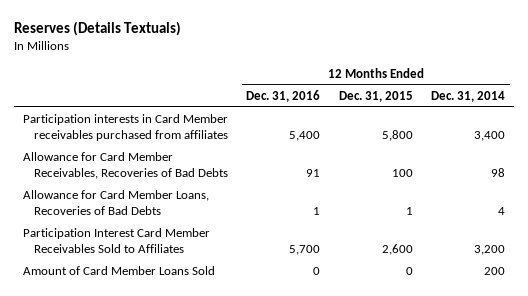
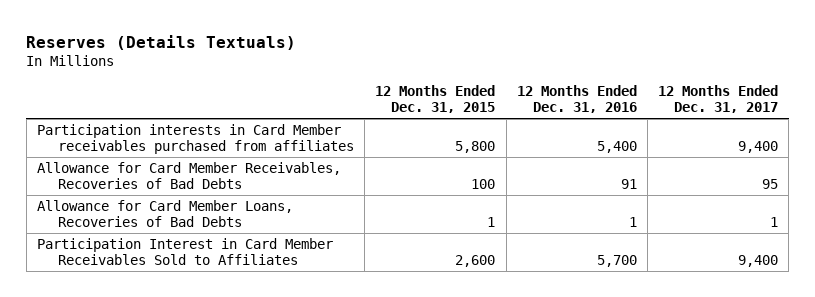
- | 12 Months Ended Dec. 31, 2016 | 12 Months Ended Dec. 31, 2015 | 12 Months Ended Dec. 31, 2014
+ | 12 Months Ended Dec. 31, 2015 | 12 Months Ended Dec. 31, 2016 | 12 Months Ended Dec. 31, 2017
- Participation Interest Card Member Receivables Sold to Affiliates | 5,700 | 2,600 | 3,200
- Amount of Card Member Loans Sold | 0 | 0 | 200
+ Participation Interest in Card Member Receivables Sold to Affiliates | 2,600 | 5,700 | 9,400

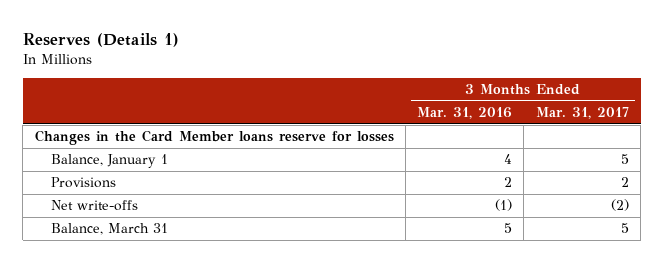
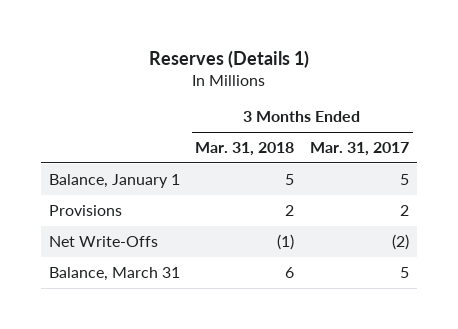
- | 3 Months Ended Mar. 31, 2016 | 3 Months Ended Mar. 31, 2017
+ | 3 Months Ended Mar. 31, 2018 | 3 Months Ended Mar. 31, 2017
- Changes in the Card Member loans reserve for losses
- Net write-offs | (1) | (2)
+ Net Write-Offs | (1) | (2)

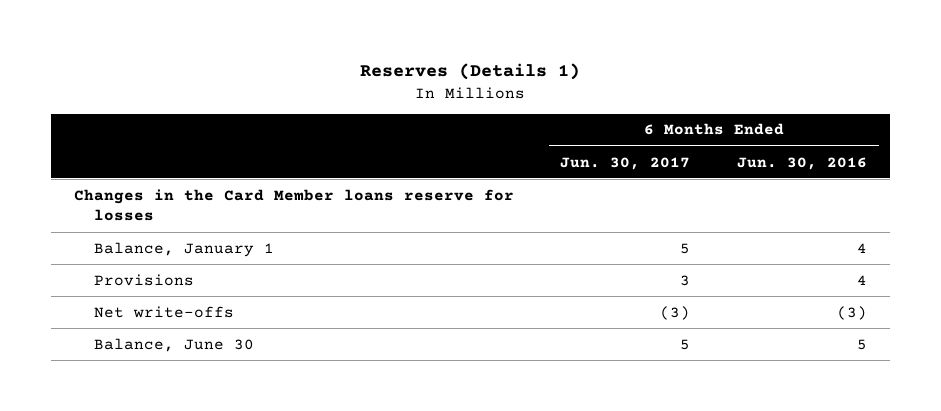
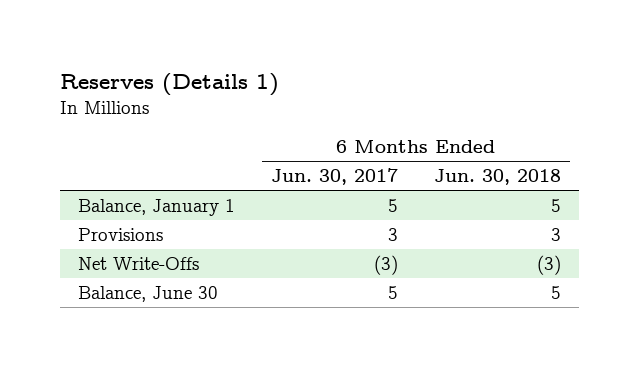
- | 6 Months Ended Jun. 30, 2017 | 6 Months Ended Jun. 30, 2016
+ | 6 Months Ended Jun. 30, 2017 | 6 Months Ended Jun. 30, 2018
- Changes in the Card Member loans reserve for losses
- Net write-offs | (3) | (3)
+ Net Write-Offs | (3) | (3)

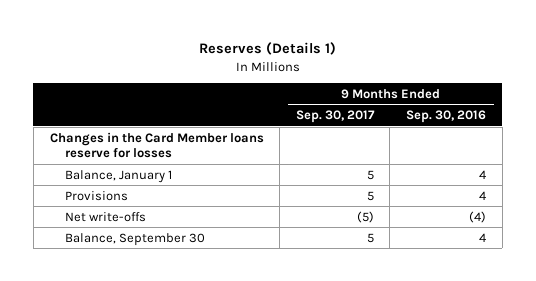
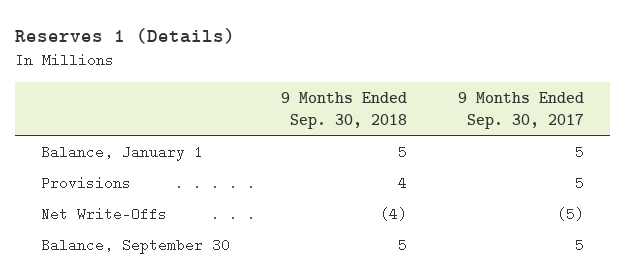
- Reserves (Details 1)
+ Reserves 1 (Details)
- | 9 Months Ended Sep. 30, 2017 | 9 Months Ended Sep. 30, 2016
+ | 9 Months Ended Sep. 30, 2018 | 9 Months Ended Sep. 30, 2017
- Changes in the Card Member loans reserve for losses
- Net write-offs | (5) | (4)
+ Net Write-Offs | (4) | (5)

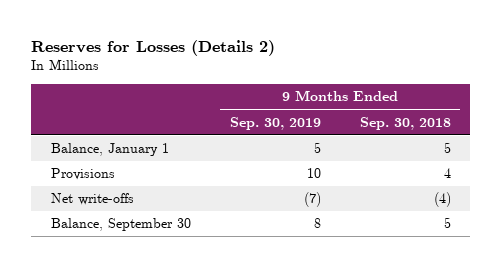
- Reserves 1 (Details)
+ Reserves for Losses (Details 2)
- | 9 Months Ended Sep. 30, 2018 | 9 Months Ended Sep. 30, 2017
+ | 9 Months Ended Sep. 30, 2019 | 9 Months Ended Sep. 30, 2018
- Net Write-Offs | (4) | (5)
+ Net write-offs | (7) | (4)

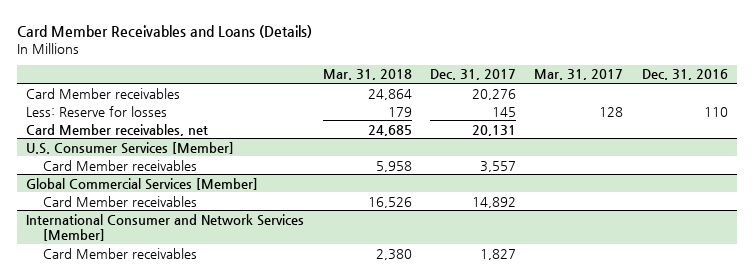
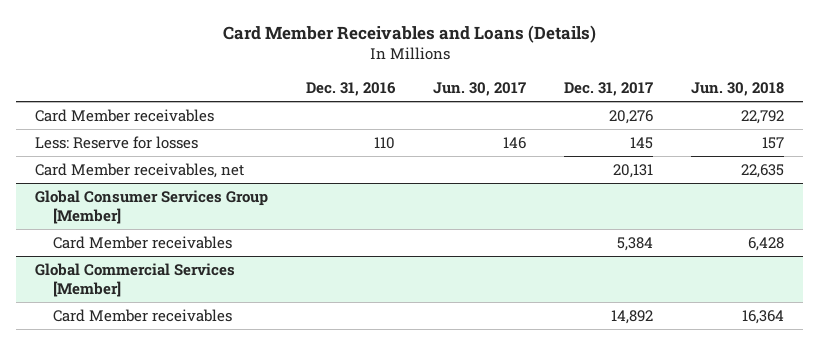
- | Mar. 31, 2018 | Dec. 31, 2017 | Mar. 31, 2017 | Dec. 31, 2016
+ | Dec. 31, 2016 | Jun. 30, 2017 | Dec. 31, 2017 | Jun. 30, 2018
- U.S. Consumer Services [Member]
- Card Member receivables | 5,958 | 3,557 | |
+ Global Consumer Services Group [Member]
+ Card Member receivables | | | 5,384 | 6,428
- International Consumer and Network Services [Member]
- Card Member receivables | 2,380 | 1,827 | |

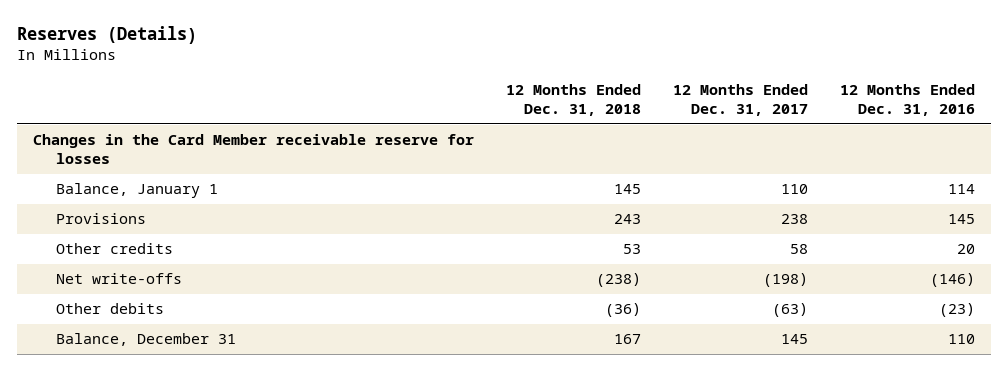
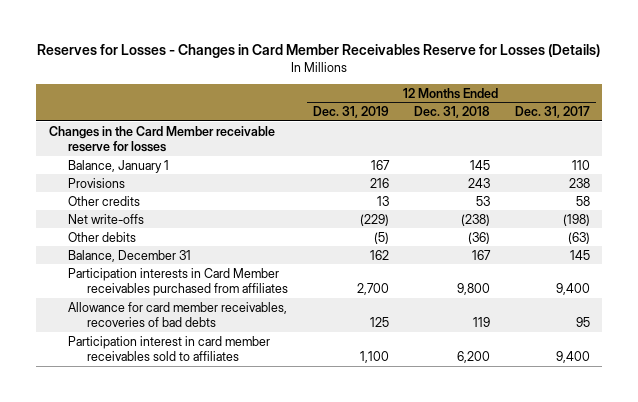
- Reserves (Details)
+ Reserves for Losses - Changes in Card Member Receivables Reserve for Losses (Details)
- | 12 Months Ended Dec. 31, 2018 | 12 Months Ended Dec. 31, 2017 | 12 Months Ended Dec. 31, 2016
+ | 12 Months Ended Dec. 31, 2019 | 12 Months Ended Dec. 31, 2018 | 12 Months Ended Dec. 31, 2017
+ Participation interests in Card Member receivables purchased from affiliates | 2,700 | 9,800 | 9,400
+ Allowance for card member receivables, recoveries of bad debts | 125 | 119 | 95
+ Participation interest in card member receivables sold to affiliates | 1,100 | 6,200 | 9,400

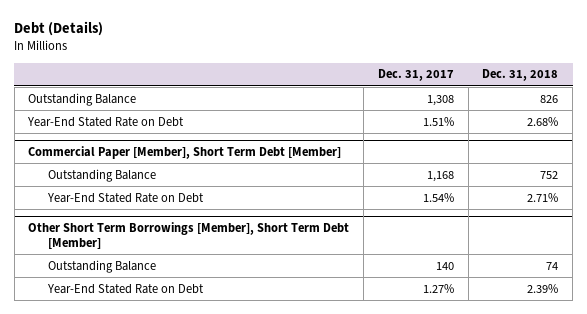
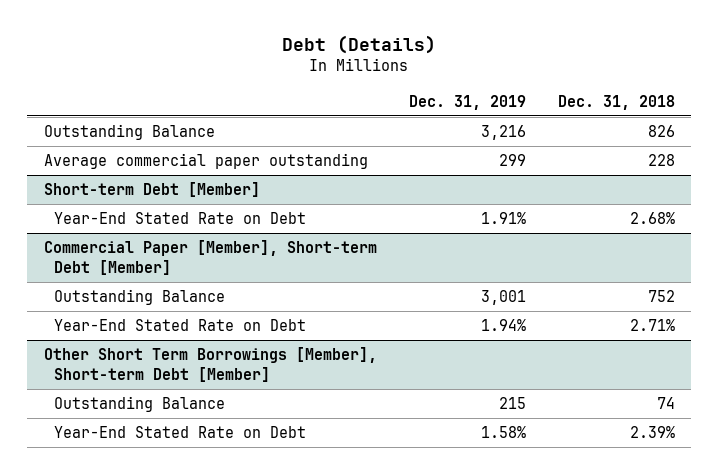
- | Dec. 31, 2017 | Dec. 31, 2018
+ | Dec. 31, 2019 | Dec. 31, 2018
+ Average commercial paper outstanding | 299 | 228
+ Short-term Debt [Member]
- Commercial Paper [Member], Short Term Debt [Member]
+ Commercial Paper [Member], Short-term Debt [Member]
- Other Short Term Borrowings [Member], Short Term Debt [Member]
+ Other Short Term Borrowings [Member], Short-term Debt [Member]

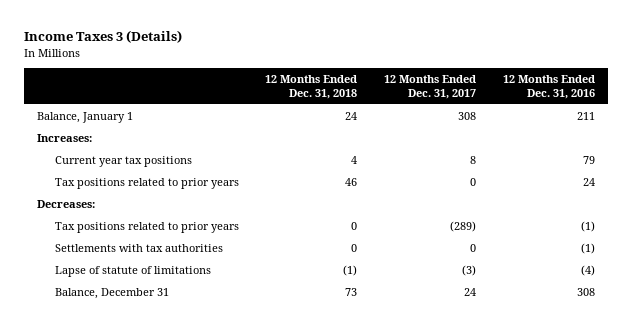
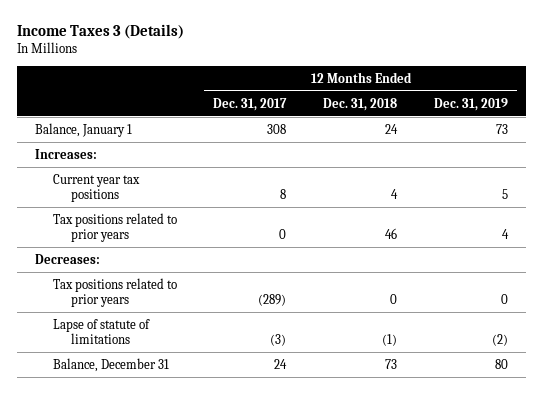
- | 12 Months Ended Dec. 31, 2018 | 12 Months Ended Dec. 31, 2017 | 12 Months Ended Dec. 31, 2016
+ | 12 Months Ended Dec. 31, 2017 | 12 Months Ended Dec. 31, 2018 | 12 Months Ended Dec. 31, 2019
- Settlements with tax authorities | 0 | 0 | (1)

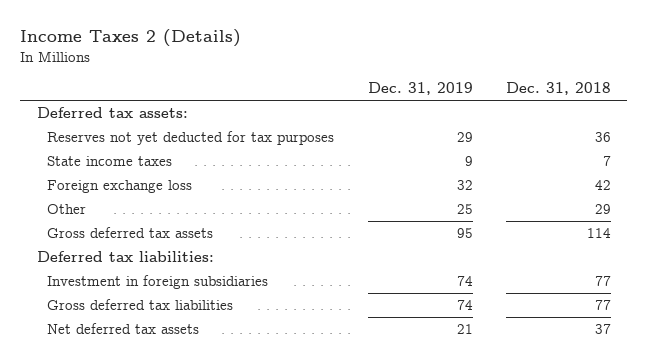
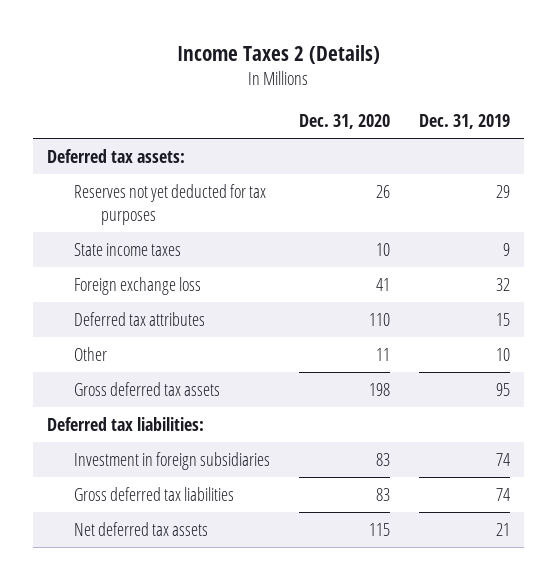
- | Dec. 31, 2019 | Dec. 31, 2018
+ | Dec. 31, 2020 | Dec. 31, 2019
- Other | 25 | 29
+ Deferred tax attributes | 110 | 15
+ Other | 11 | 10

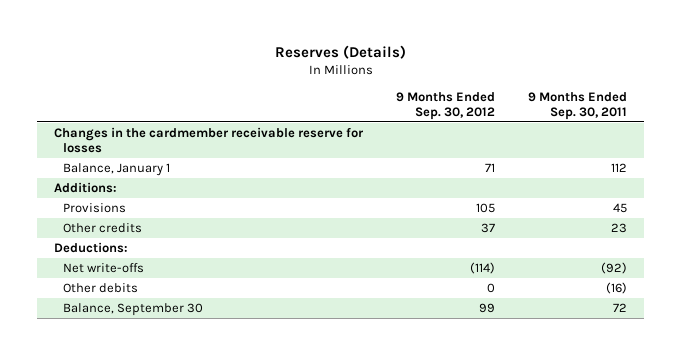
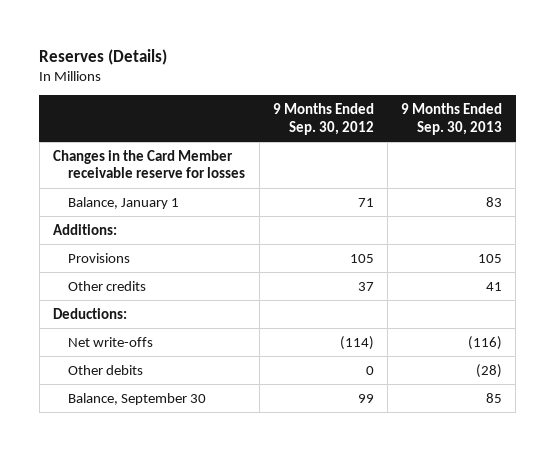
- | 9 Months Ended Sep. 30, 2012 | 9 Months Ended Sep. 30, 2011
+ | 9 Months Ended Sep. 30, 2012 | 9 Months Ended Sep. 30, 2013
- Changes in the cardmember receivable reserve for losses
+ Changes in the Card Member receivable reserve for losses

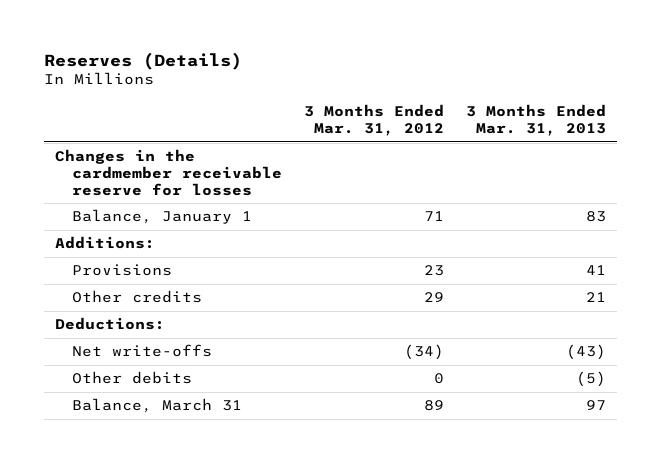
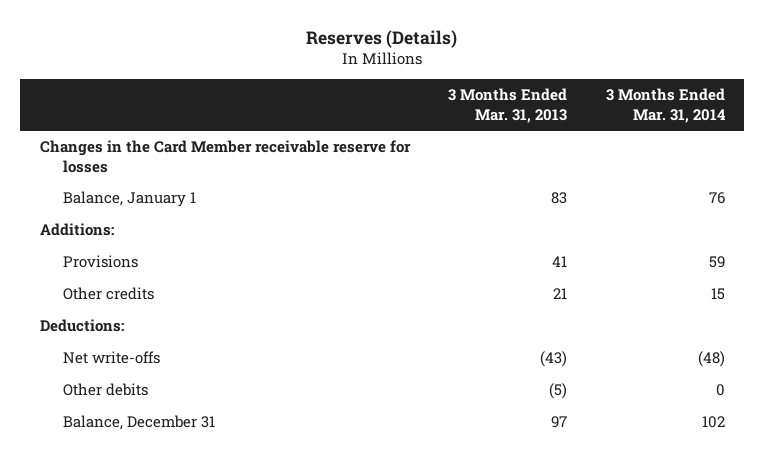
- | 3 Months Ended Mar. 31, 2012 | 3 Months Ended Mar. 31, 2013
+ | 3 Months Ended Mar. 31, 2013 | 3 Months Ended Mar. 31, 2014
- Changes in the cardmember receivable reserve for losses
+ Changes in the Card Member receivable reserve for losses
- Balance, March 31 | 89 | 97
+ Balance, December 31 | 97 | 102

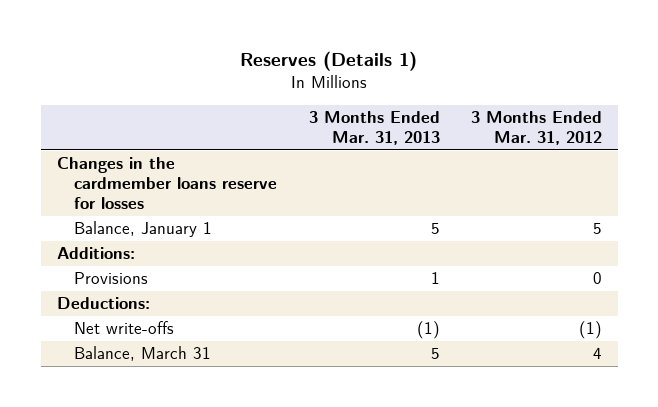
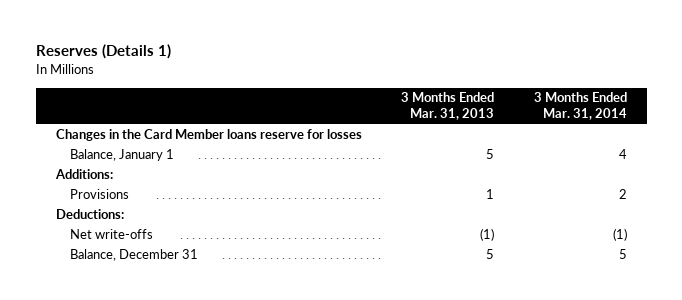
- | 3 Months Ended Mar. 31, 2013 | 3 Months Ended Mar. 31, 2012
+ | 3 Months Ended Mar. 31, 2013 | 3 Months Ended Mar. 31, 2014
- Changes in the cardmember loans reserve for losses
+ Changes in the Card Member loans reserve for losses
- Balance, March 31 | 5 | 4
+ Balance, December 31 | 5 | 5

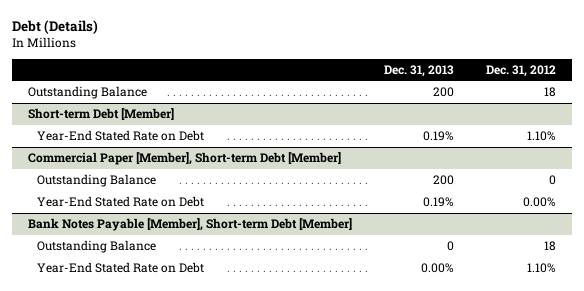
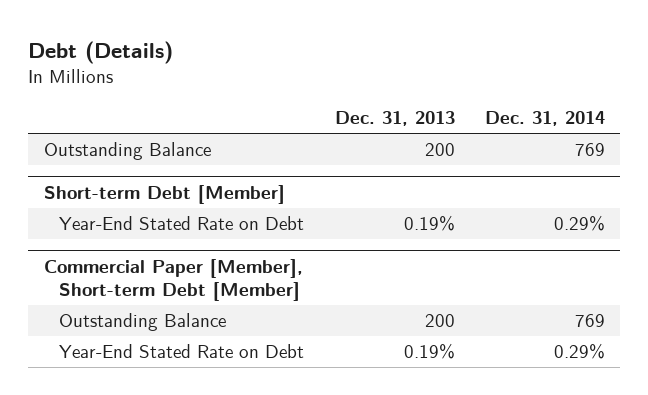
- | Dec. 31, 2013 | Dec. 31, 2012
+ | Dec. 31, 2013 | Dec. 31, 2014
- Bank Notes Payable [Member], Short-term Debt [Member]
- Outstanding Balance | 0 | 18
- Year-End Stated Rate on Debt | 0.00% | 1.10%

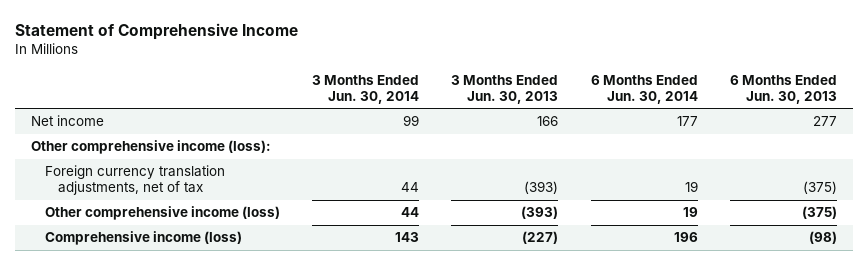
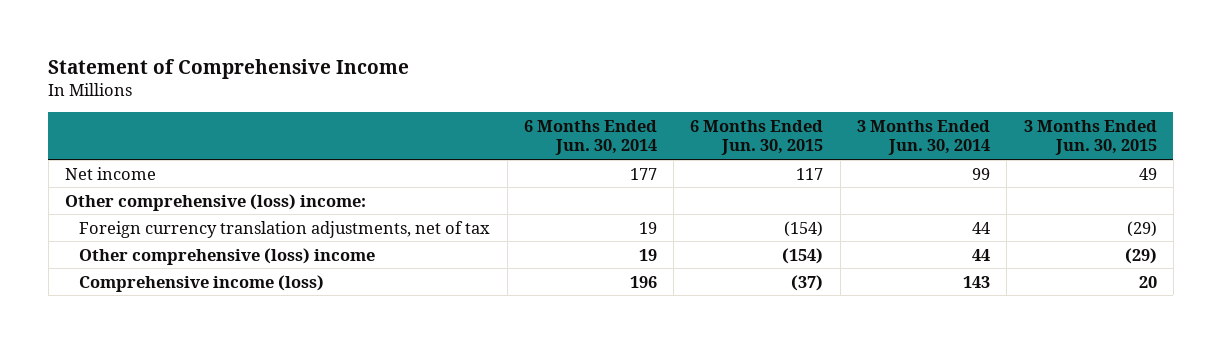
- | 3 Months Ended Jun. 30, 2014 | 3 Months Ended Jun. 30, 2013 | 6 Months Ended Jun. 30, 2014 | 6 Months Ended Jun. 30, 2013
+ | 6 Months Ended Jun. 30, 2014 | 6 Months Ended Jun. 30, 2015 | 3 Months Ended Jun. 30, 2014 | 3 Months Ended Jun. 30, 2015
- Other comprehensive income (loss):
+ Other comprehensive (loss) income:
- Other comprehensive income (loss) | 44 | (393) | 19 | (375)
+ Other comprehensive (loss) income | 19 | (154) | 44 | (29)

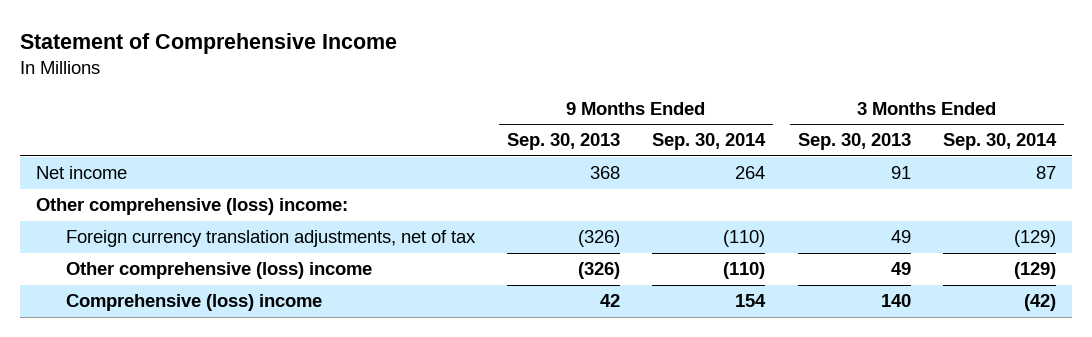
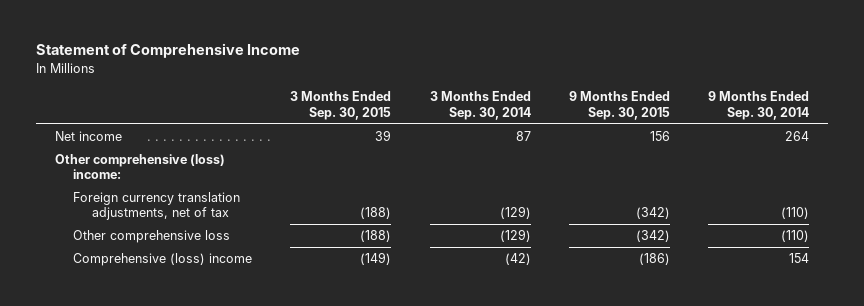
- | 9 Months Ended Sep. 30, 2013 | 9 Months Ended Sep. 30, 2014 | 3 Months Ended Sep. 30, 2013 | 3 Months Ended Sep. 30, 2014
+ | 3 Months Ended Sep. 30, 2015 | 3 Months Ended Sep. 30, 2014 | 9 Months Ended Sep. 30, 2015 | 9 Months Ended Sep. 30, 2014
- Other comprehensive (loss) income | (326) | (110) | 49 | (129)
+ Other comprehensive loss | (188) | (129) | (342) | (110)

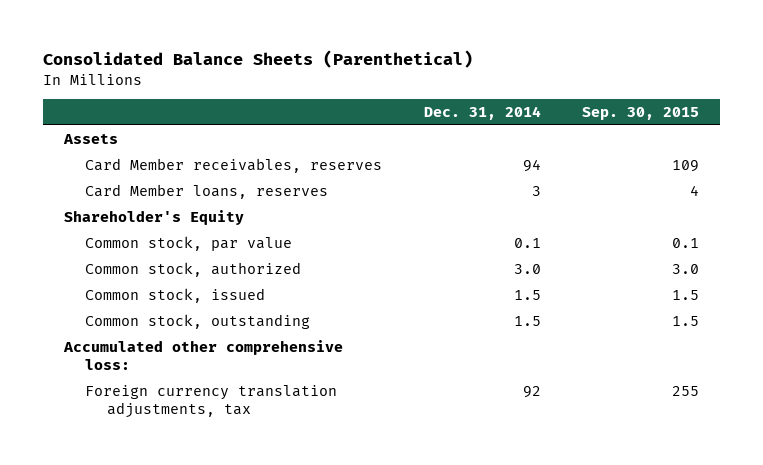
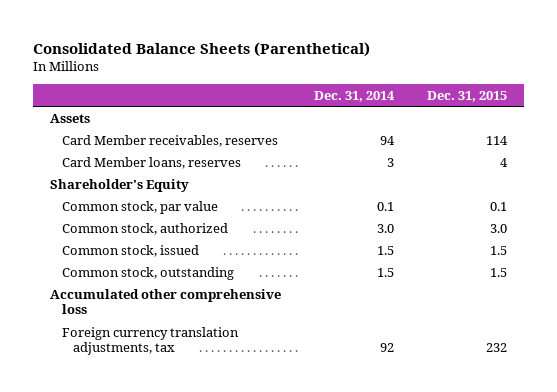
- | Dec. 31, 2014 | Sep. 30, 2015
+ | Dec. 31, 2014 | Dec. 31, 2015
- Accumulated other comprehensive loss:
+ Accumulated other comprehensive loss

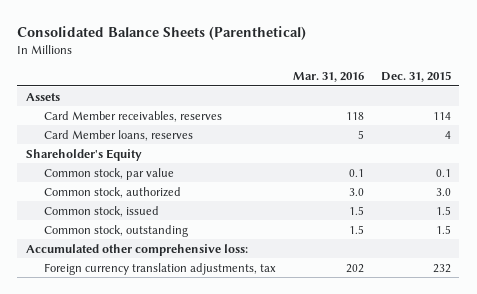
- | Dec. 31, 2014 | Dec. 31, 2015
+ | Mar. 31, 2016 | Dec. 31, 2015
- Accumulated other comprehensive loss
+ Accumulated other comprehensive loss:

